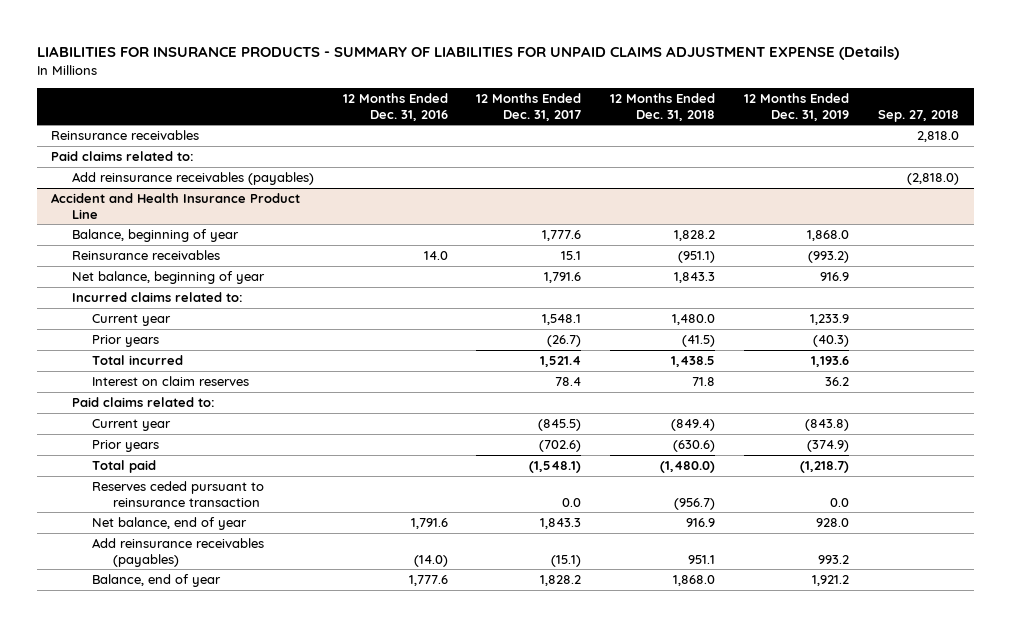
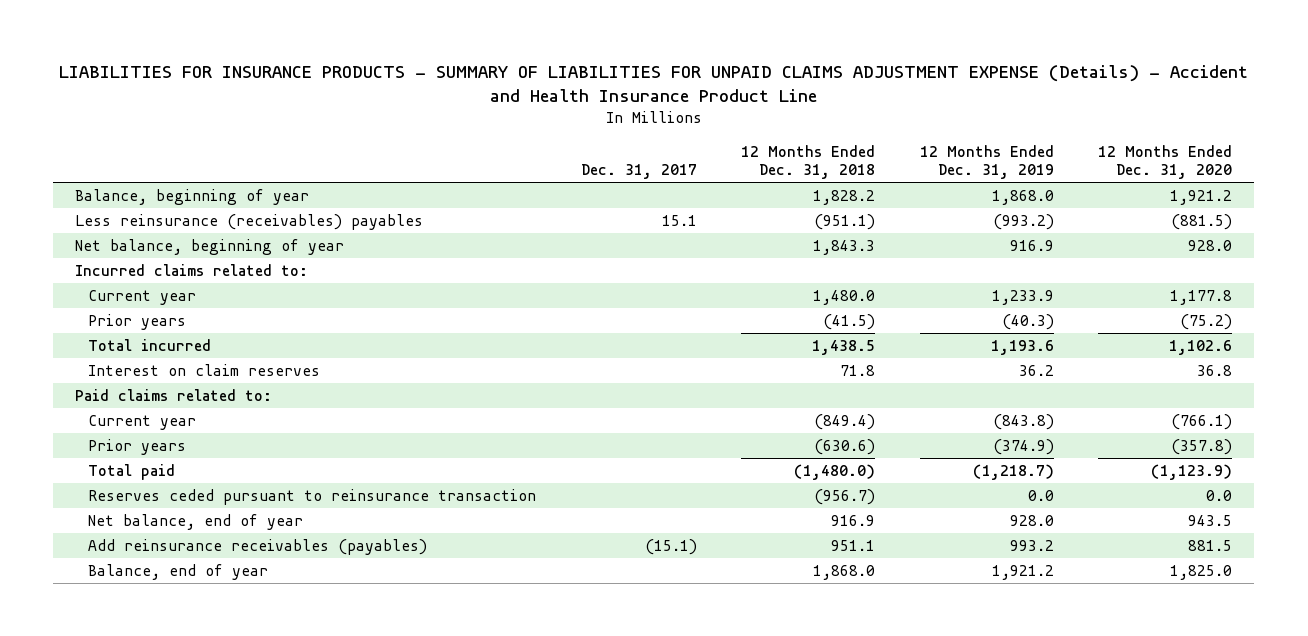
- LIABILITIES FOR INSURANCE PRODUCTS - SUMMARY OF LIABILITIES FOR UNPAID CLAIMS ADJUSTMENT EXPENSE (Details)
+ LIABILITIES FOR INSURANCE PRODUCTS - SUMMARY OF LIABILITIES FOR UNPAID CLAIMS ADJUSTMENT EXPENSE (Details) - Accident and Health Insurance Product Line
- | 12 Months Ended Dec. 31, 2016 | 12 Months Ended Dec. 31, 2017 | 12 Months Ended Dec. 31, 2018 | 12 Months Ended Dec. 31, 2019 | Sep. 27, 2018
+ | Dec. 31, 2017 | 12 Months Ended Dec. 31, 2018 | 12 Months Ended Dec. 31, 2019 | 12 Months Ended Dec. 31, 2020
- Reinsurance receivables | | | | | 2,818.0
- Paid claims related to:
- Add reinsurance receivables (payables) | | | | | (2,818.0)
- Accident and Health Insurance Product Line
- Reinsurance receivables | 14.0 | 15.1 | (951.1) | (993.2) |
+ Less reinsurance (receivables) payables | 15.1 | (951.1) | (993.2) | (881.5)

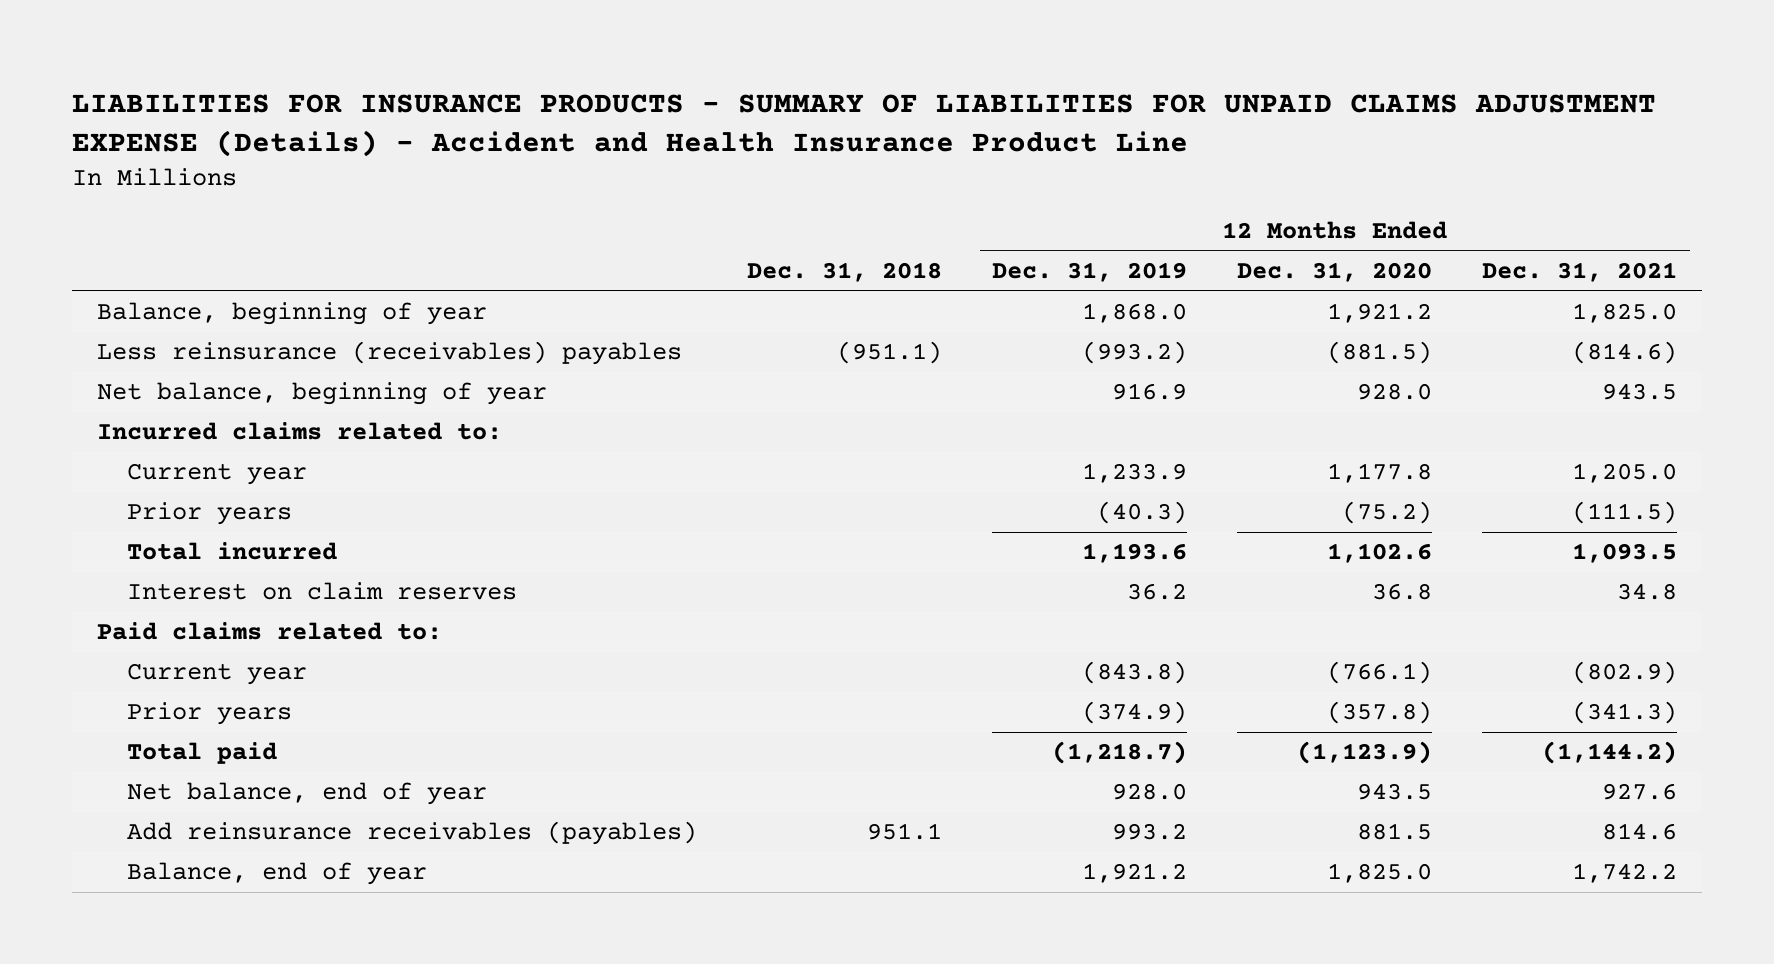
- | Dec. 31, 2017 | 12 Months Ended Dec. 31, 2018 | 12 Months Ended Dec. 31, 2019 | 12 Months Ended Dec. 31, 2020
+ | Dec. 31, 2018 | 12 Months Ended Dec. 31, 2019 | 12 Months Ended Dec. 31, 2020 | 12 Months Ended Dec. 31, 2021
- Reserves ceded pursuant to reinsurance transaction | | (956.7) | 0.0 | 0.0

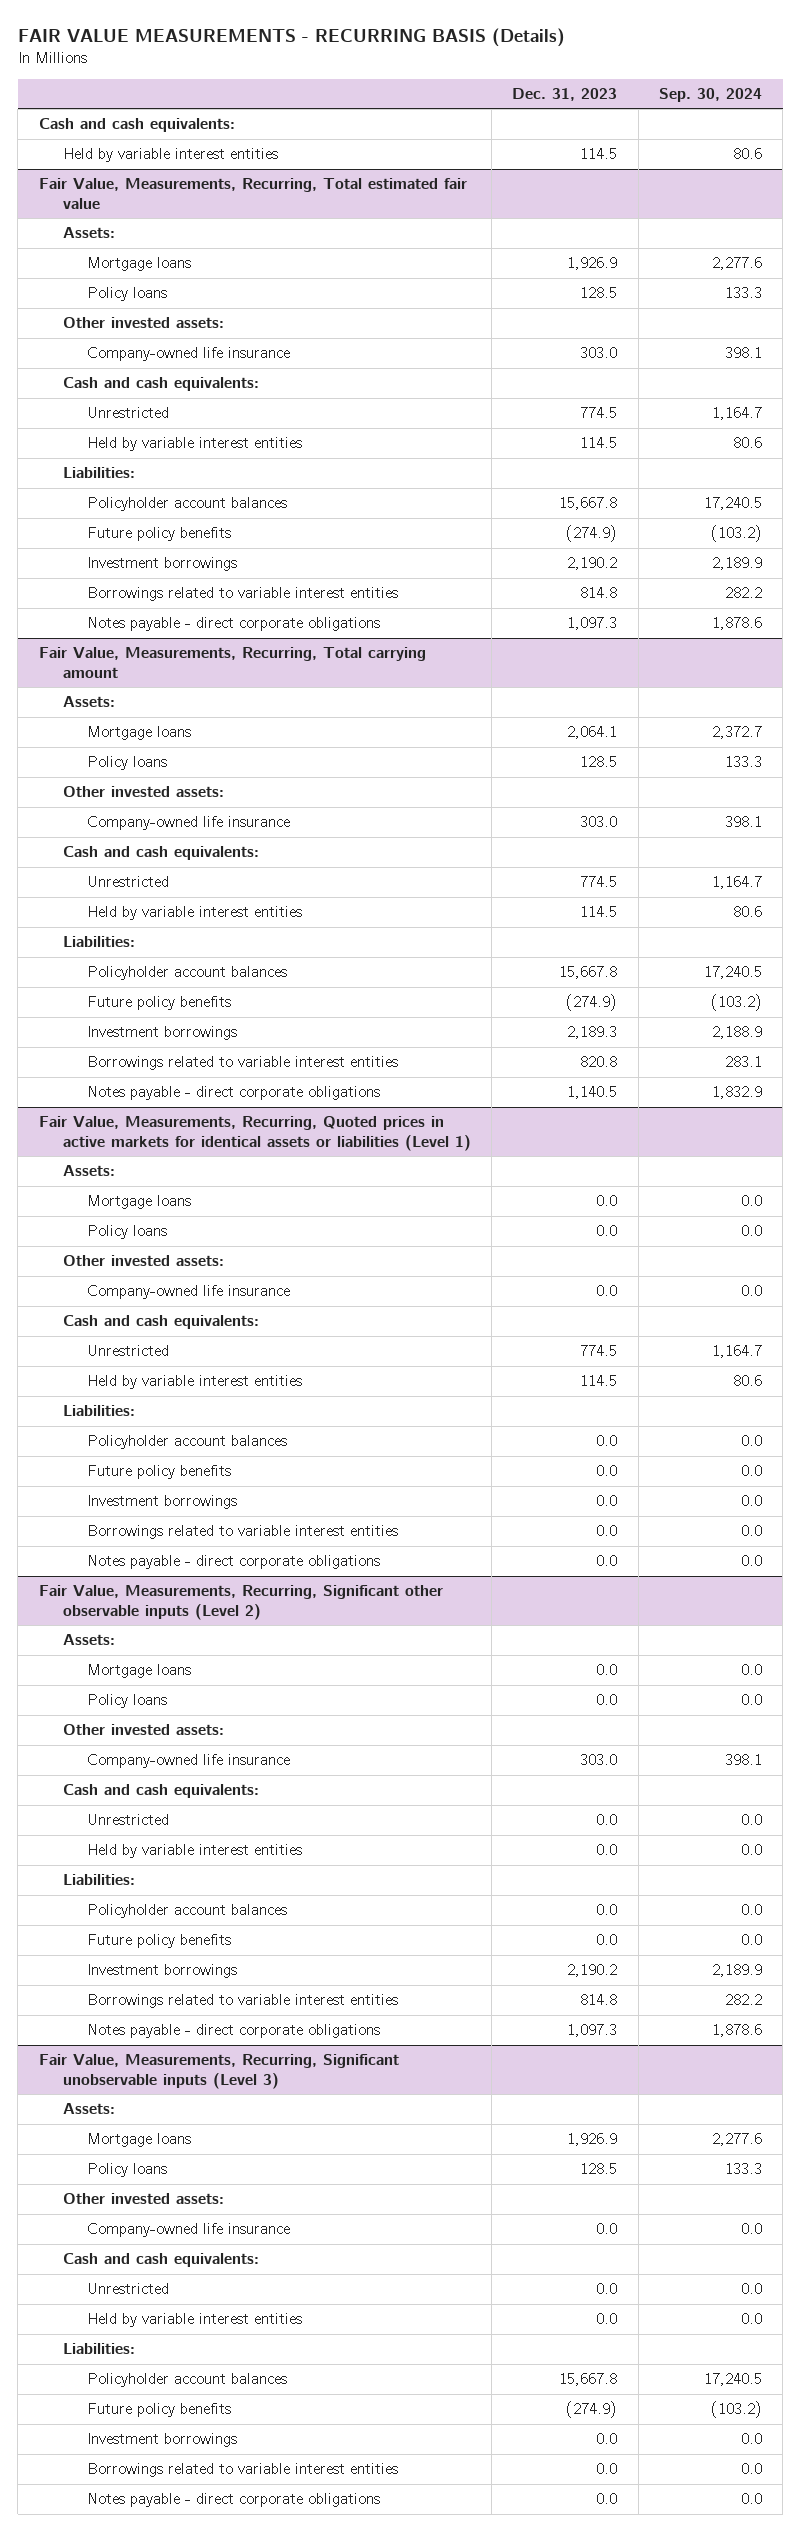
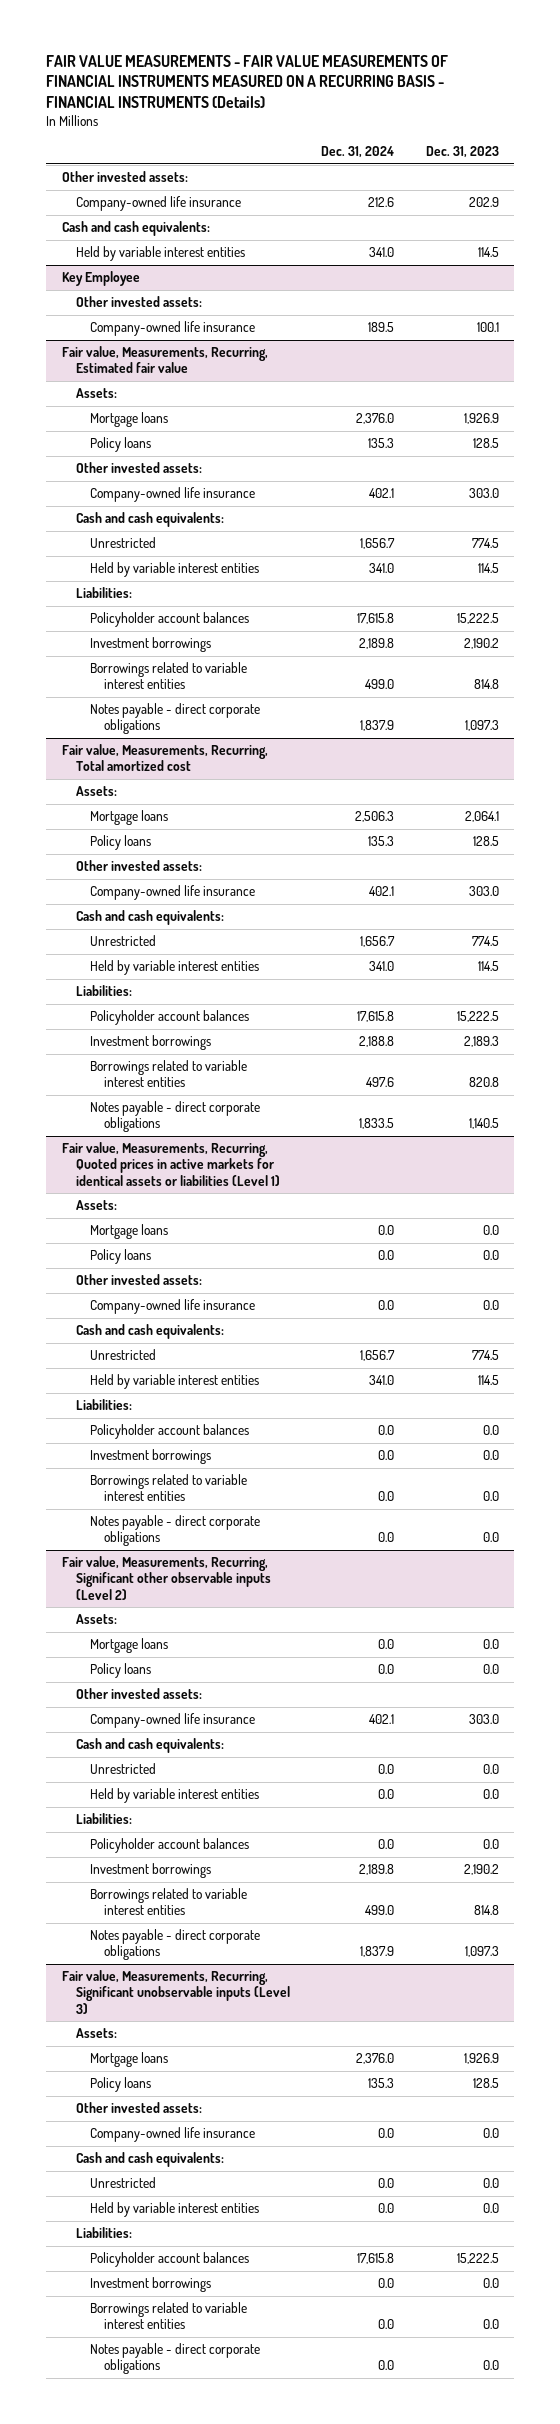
- FAIR VALUE MEASUREMENTS - RECURRING BASIS (Details)
+ FAIR VALUE MEASUREMENTS - FAIR VALUE MEASUREMENTS OF FINANCIAL INSTRUMENTS MEASURED ON A RECURRING BASIS - FINANCIAL INSTRUMENTS (Details)
- | Dec. 31, 2023 | Sep. 30, 2024
+ | Dec. 31, 2024 | Dec. 31, 2023
+ Other invested assets:
+ Company-owned life insurance | 212.6 | 202.9
- Fair Value, Measurements, Recurring, Total estimated fair value
+ Key Employee
+ Other invested assets:
+ Company-owned life insurance | 189.5 | 100.1
+ Fair value, Measurements, Recurring, Estimated fair value
- Policyholder account balances | 15,667.8 | 17,240.5
- Future policy benefits | (274.9) | (103.2)
+ Policyholder account balances | 17,615.8 | 15,222.5
- Fair Value, Measurements, Recurring, Total carrying amount
+ Fair value, Measurements, Recurring, Total amortized cost
- Policyholder account balances | 15,667.8 | 17,240.5
- Future policy benefits | (274.9) | (103.2)
+ Policyholder account balances | 17,615.8 | 15,222.5
- Fair Value, Measurements, Recurring, Quoted prices in active markets for identical assets or liabilities (Level 1)
+ Fair value, Measurements, Recurring, Quoted prices in active markets for identical assets or liabilities (Level 1)
- Future policy benefits | 0.0 | 0.0
- Fair Value, Measurements, Recurring, Significant other observable inputs (Level 2)
+ Fair value, Measurements, Recurring, Significant other observable inputs (Level 2)
- Future policy benefits | 0.0 | 0.0
- Fair Value, Measurements, Recurring, Significant unobservable inputs (Level 3)
+ Fair value, Measurements, Recurring, Significant unobservable inputs (Level 3)
- Policyholder account balances | 15,667.8 | 17,240.5
- Future policy benefits | (274.9) | (103.2)
+ Policyholder account balances | 17,615.8 | 15,222.5

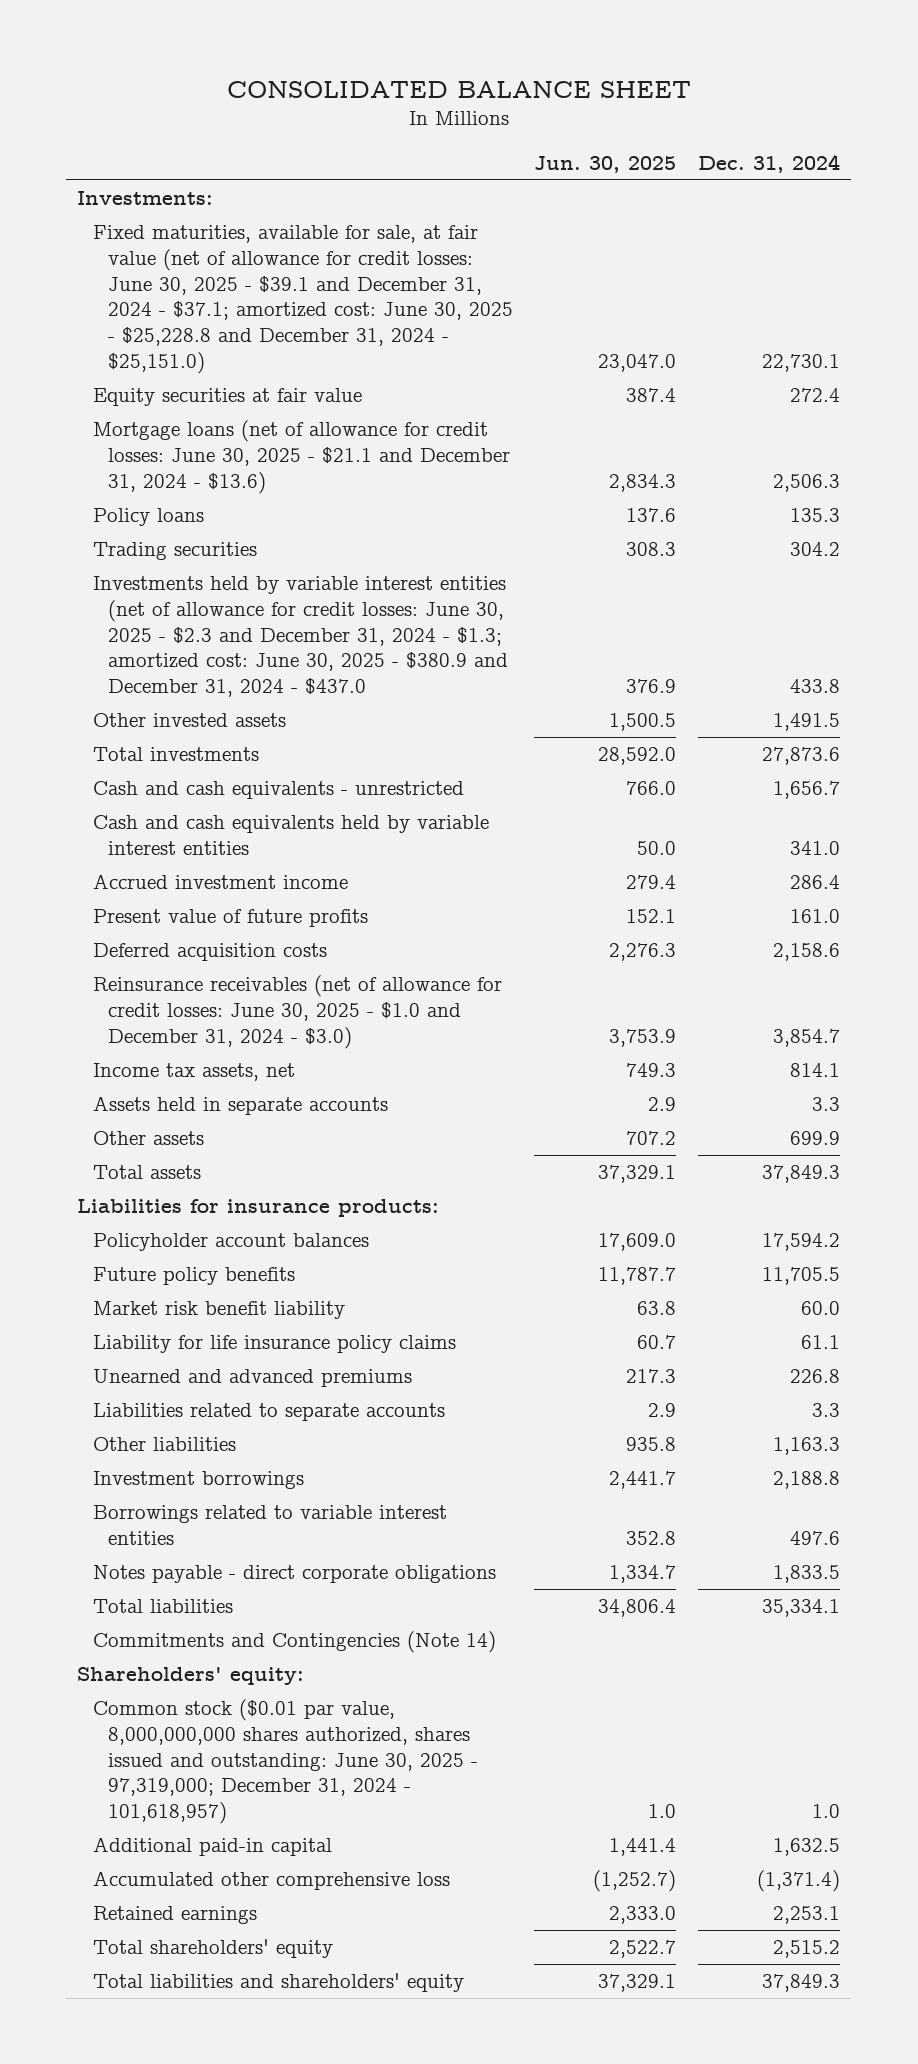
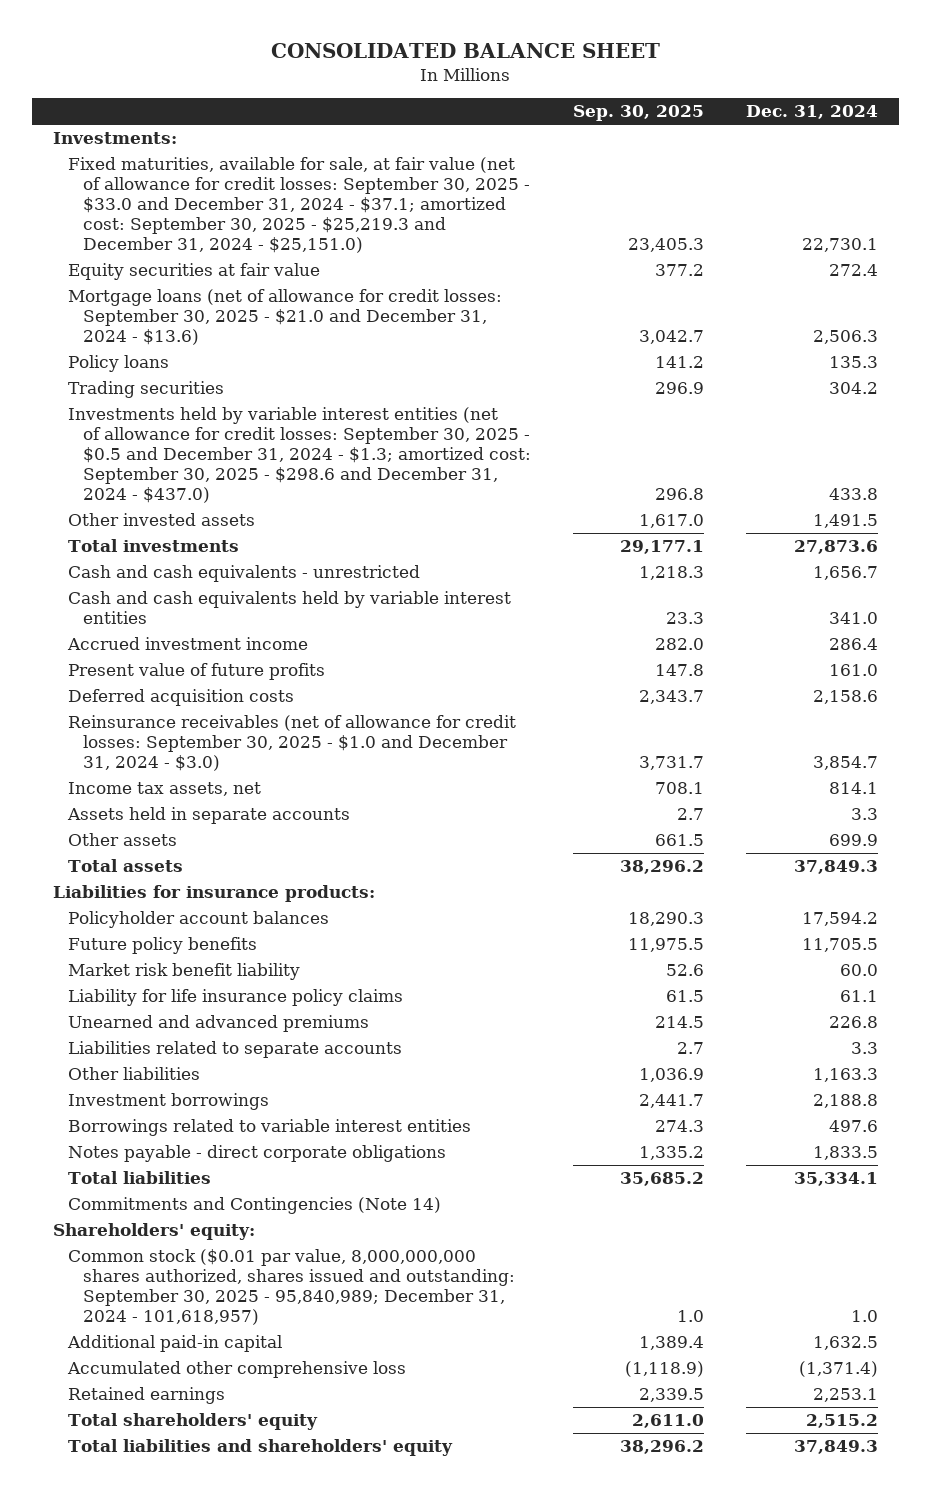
- | Jun. 30, 2025 | Dec. 31, 2024
+ | Sep. 30, 2025 | Dec. 31, 2024
- Fixed maturities, available for sale, at fair value (net of allowance for credit losses: June 30, 2025 - $39.1 and December 31, 2024 - $37.1; amortized cost: June 30, 2025 - $25,228.8 and December 31, 2024 - $25,151.0) | 23,047.0 | 22,730.1
+ Fixed maturities, available for sale, at fair value (net of allowance for credit losses: September 30, 2025 - $33.0 and December 31, 2024 - $37.1; amortized cost: September 30, 2025 - $25,219.3 and December 31, 2024 - $25,151.0) | 23,405.3 | 22,730.1
- Mortgage loans (net of allowance for credit losses: June 30, 2025 - $21.1 and December 31, 2024 - $13.6) | 2,834.3 | 2,506.3
+ Mortgage loans (net of allowance for credit losses: September 30, 2025 - $21.0 and December 31, 2024 - $13.6) | 3,042.7 | 2,506.3
- Investments held by variable interest entities (net of allowance for credit losses: June 30, 2025 - $2.3 and December 31, 2024 - $1.3; amortized cost: June 30, 2025 - $380.9 and December 31, 2024 - $437.0 | 376.9 | 433.8
+ Investments held by variable interest entities (net of allowance for credit losses: September 30, 2025 - $0.5 and December 31, 2024 - $1.3; amortized cost: September 30, 2025 - $298.6 and December 31, 2024 - $437.0) | 296.8 | 433.8
- Reinsurance receivables (net of allowance for credit losses: June 30, 2025 - $1.0 and December 31, 2024 - $3.0) | 3,753.9 | 3,854.7
+ Reinsurance receivables (net of allowance for credit losses: September 30, 2025 - $1.0 and December 31, 2024 - $3.0) | 3,731.7 | 3,854.7
- Common stock ($0.01 par value, 8,000,000,000 shares authorized, shares issued and outstanding: June 30, 2025 - 97,319,000; December 31, 2024 - 101,618,957) | 1.0 | 1.0
+ Common stock ($0.01 par value, 8,000,000,000 shares authorized, shares issued and outstanding: September 30, 2025 - 95,840,989; December 31, 2024 - 101,618,957) | 1.0 | 1.0

